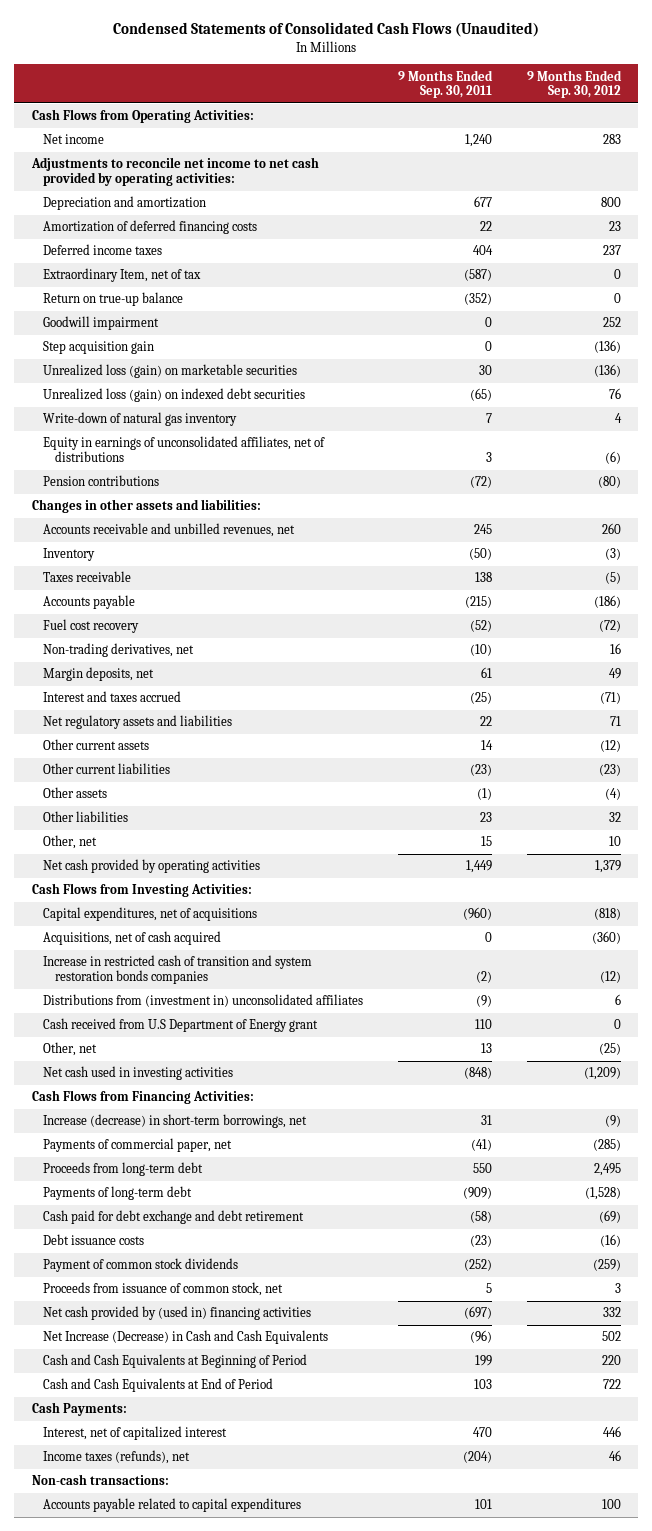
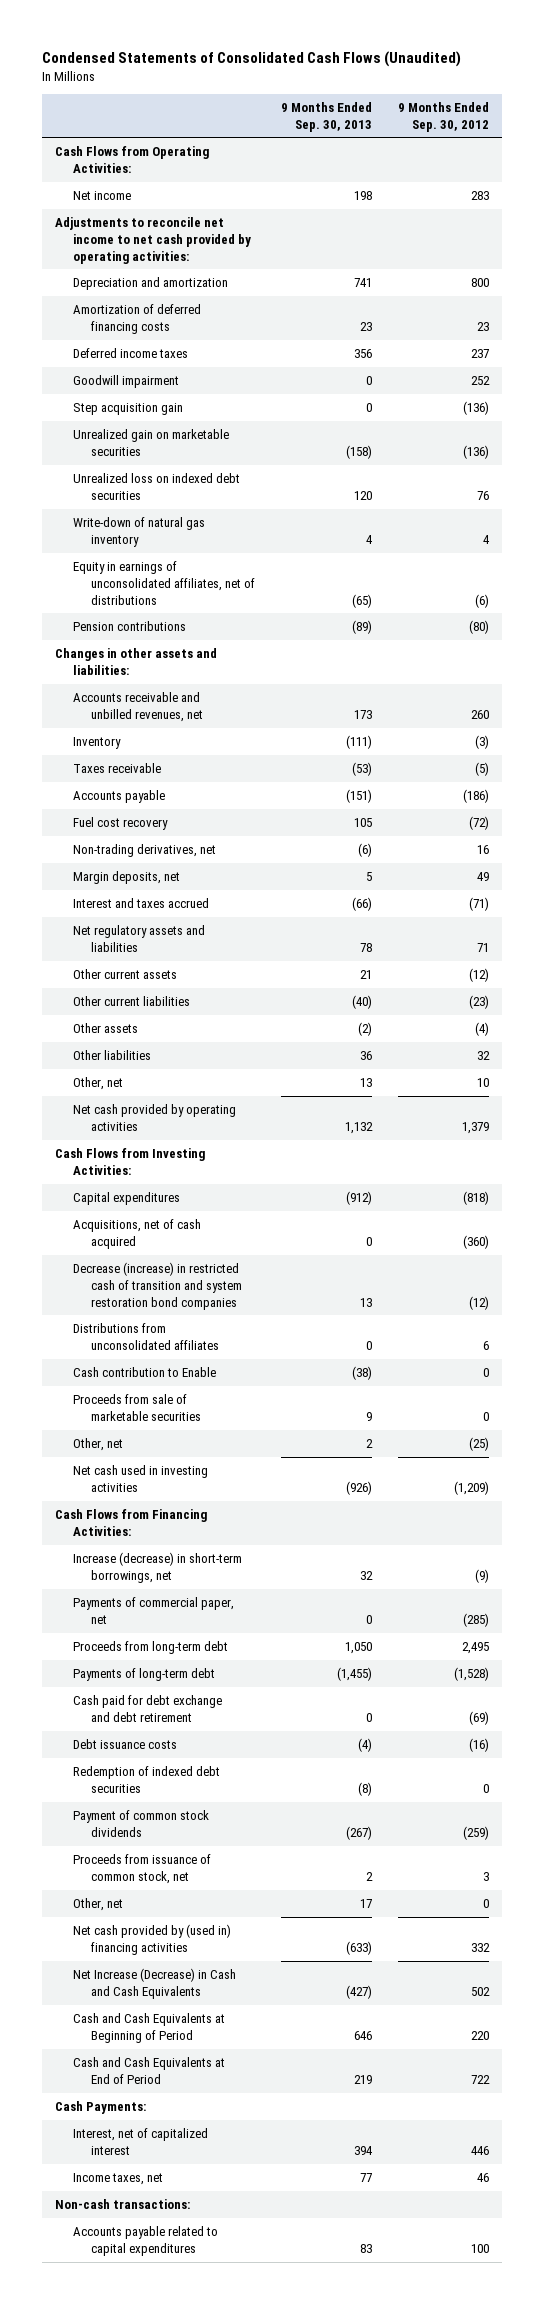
- | 9 Months Ended Sep. 30, 2011 | 9 Months Ended Sep. 30, 2012
+ | 9 Months Ended Sep. 30, 2013 | 9 Months Ended Sep. 30, 2012
- Extraordinary Item, net of tax | (587) | 0
- Return on true-up balance | (352) | 0
- Unrealized loss (gain) on marketable securities | 30 | (136)
- Unrealized loss (gain) on indexed debt securities | (65) | 76
+ Unrealized gain on marketable securities | (158) | (136)
+ Unrealized loss on indexed debt securities | 120 | 76
- Capital expenditures, net of acquisitions | (960) | (818)
+ Capital expenditures | (912) | (818)
- Increase in restricted cash of transition and system restoration bonds companies | (2) | (12)
- Distributions from (investment in) unconsolidated affiliates | (9) | 6
- Cash received from U.S Department of Energy grant | 110 | 0
+ Decrease (increase) in restricted cash of transition and system restoration bond companies | 13 | (12)
+ Distributions from unconsolidated affiliates | 0 | 6
+ Cash contribution to Enable | (38) | 0
+ Proceeds from sale of marketable securities | 9 | 0
+ Redemption of indexed debt securities | (8) | 0
+ Other, net | 17 | 0
- Income taxes (refunds), net | (204) | 46
+ Income taxes, net | 77 | 46

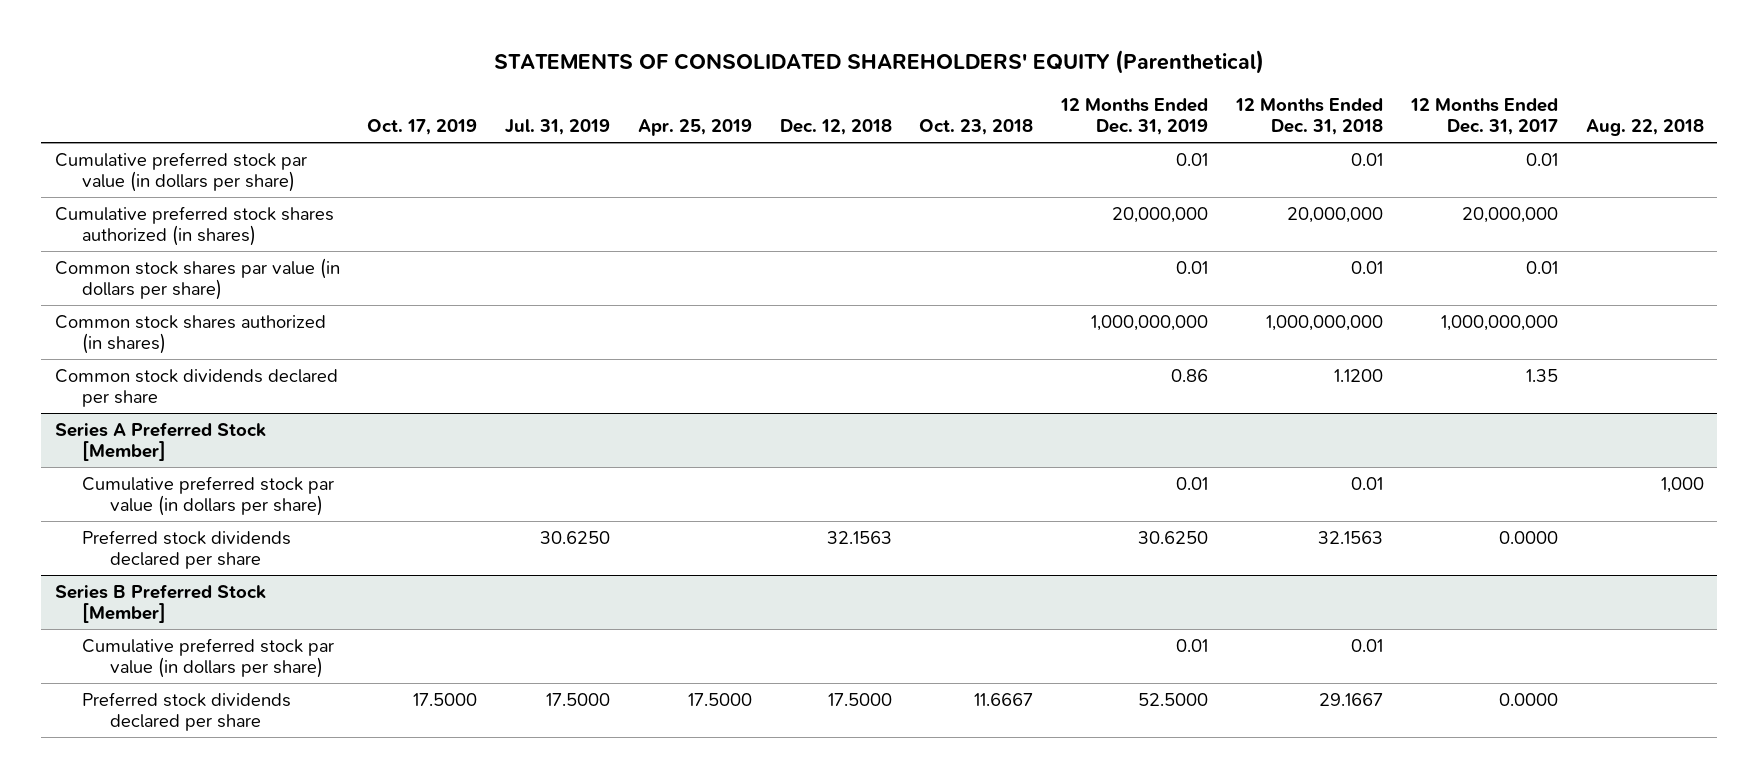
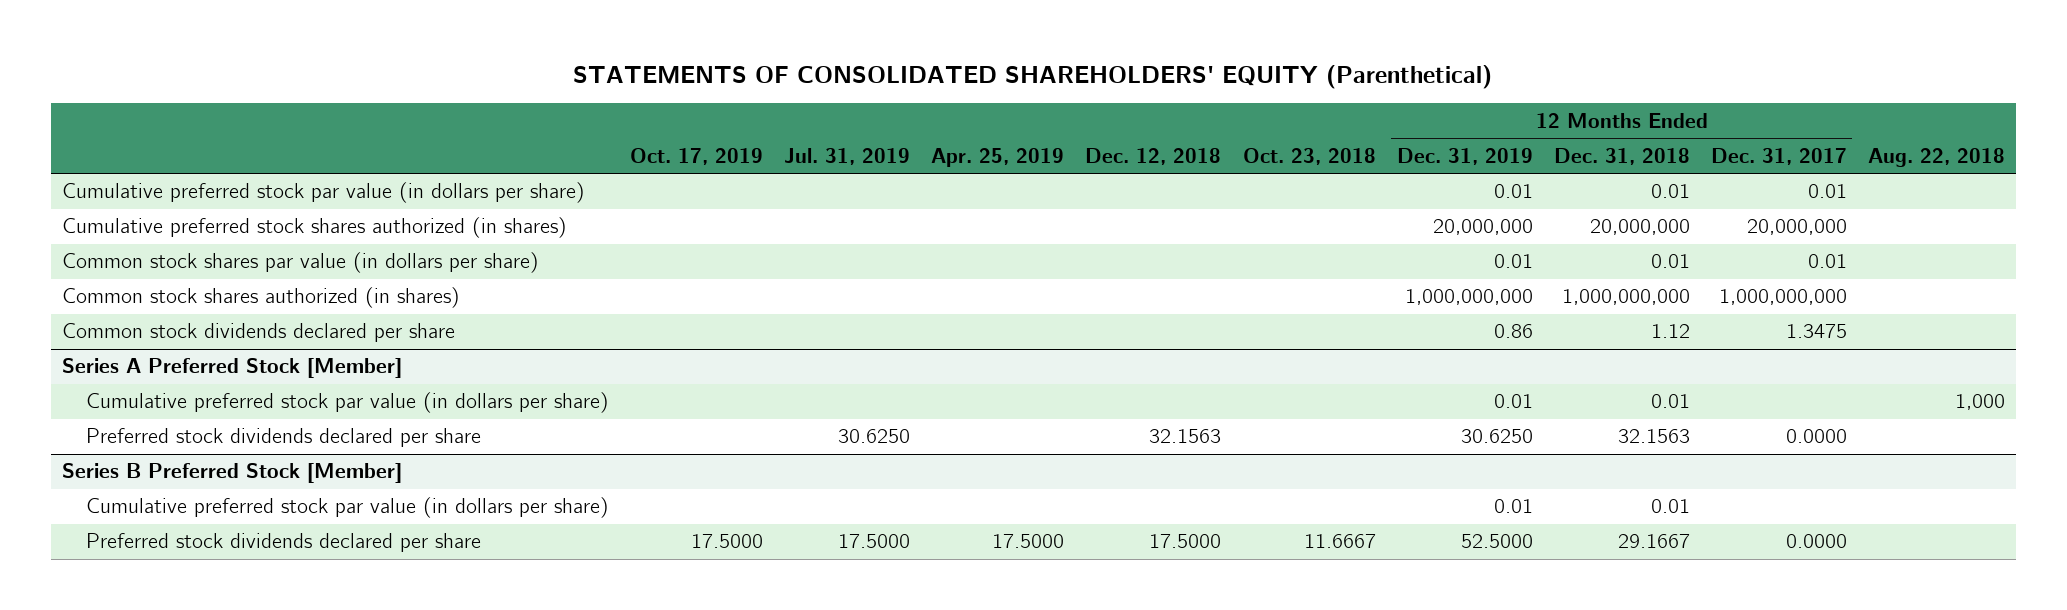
- Common stock dividends declared per share | | | | | | 0.86 | 1.1200 | 1.35 |
+ Common stock dividends declared per share | | | | | | 0.86 | 1.12 | 1.3475 |

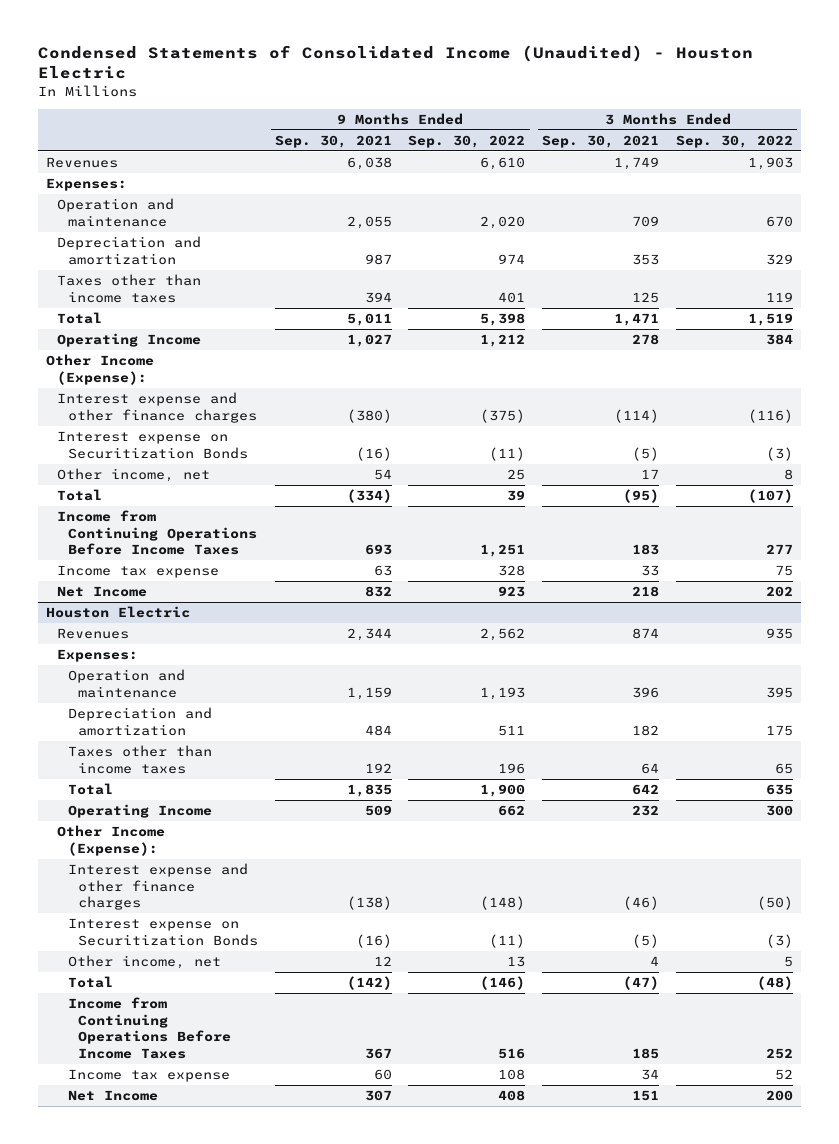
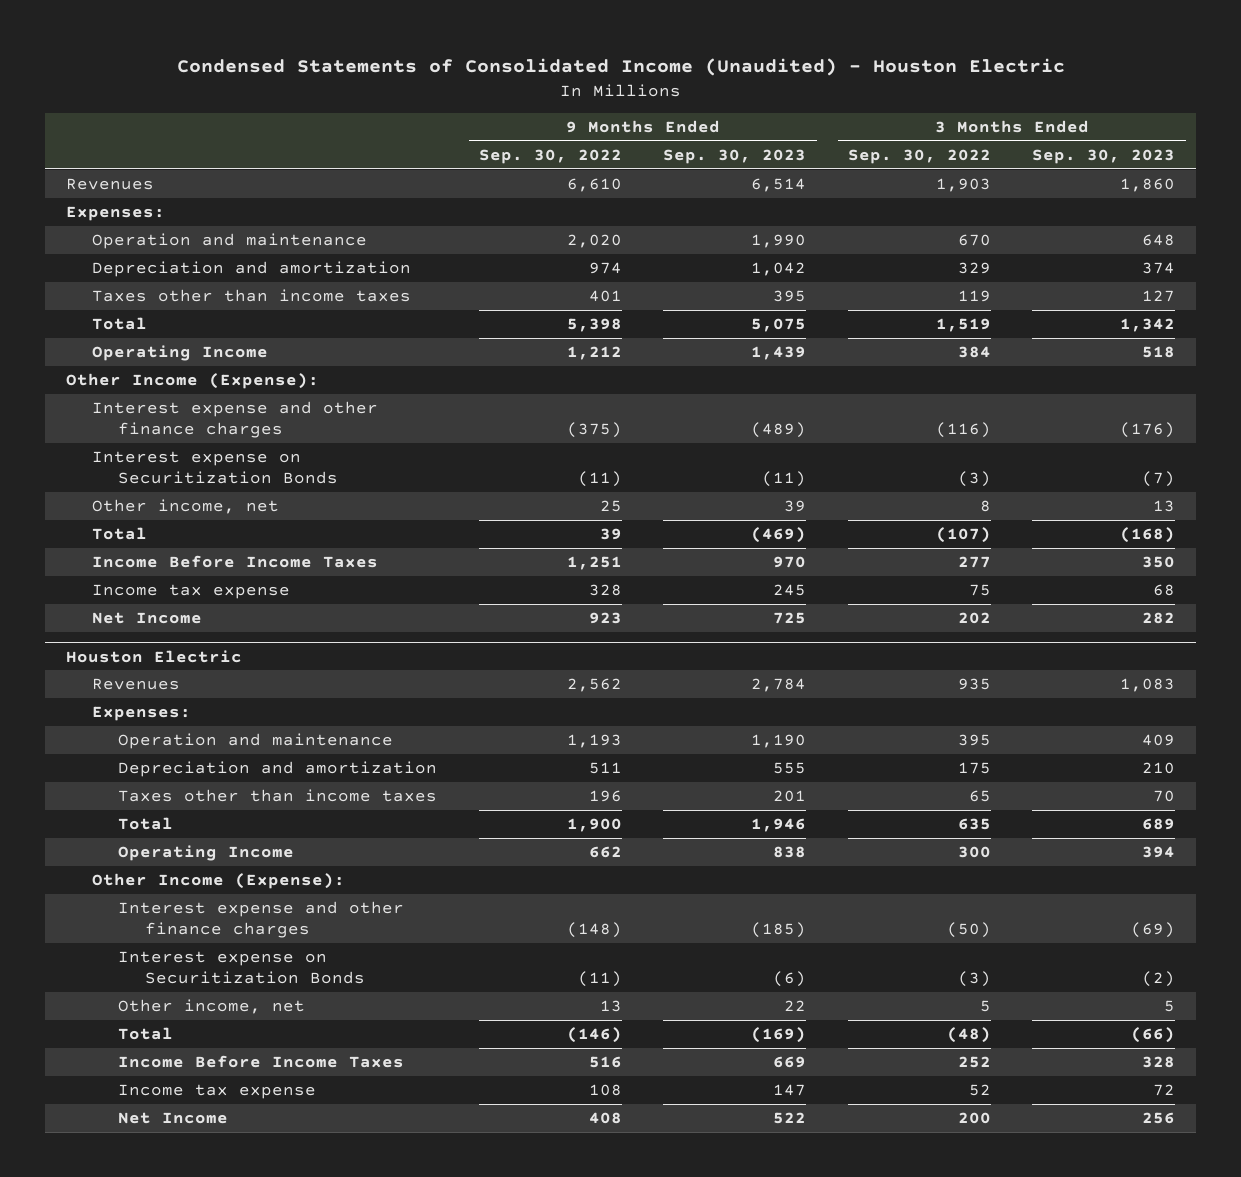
- | 9 Months Ended Sep. 30, 2021 | 9 Months Ended Sep. 30, 2022 | 3 Months Ended Sep. 30, 2021 | 3 Months Ended Sep. 30, 2022
+ | 9 Months Ended Sep. 30, 2022 | 9 Months Ended Sep. 30, 2023 | 3 Months Ended Sep. 30, 2022 | 3 Months Ended Sep. 30, 2023
- Income from Continuing Operations Before Income Taxes | 693 | 1,251 | 183 | 277
+ Income Before Income Taxes | 1,251 | 970 | 277 | 350
@ Houston Electric
- Income from Continuing Operations Before Income Taxes | 367 | 516 | 185 | 252
+ Income Before Income Taxes | 516 | 669 | 252 | 328

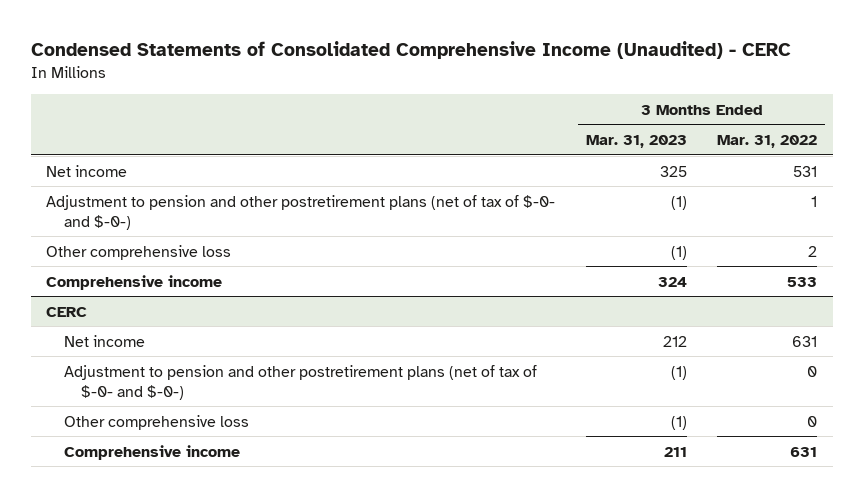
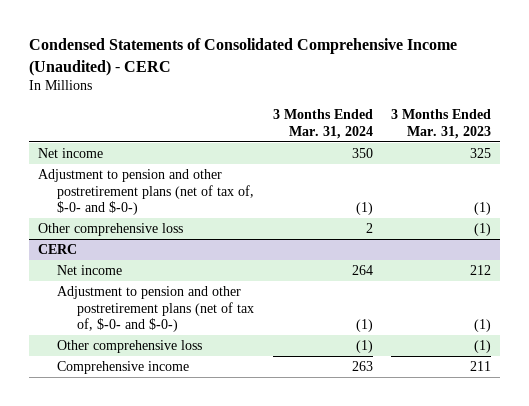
- | 3 Months Ended Mar. 31, 2023 | 3 Months Ended Mar. 31, 2022
+ | 3 Months Ended Mar. 31, 2024 | 3 Months Ended Mar. 31, 2023
- Adjustment to pension and other postretirement plans (net of tax of $-0- and $-0-) | (1) | 1
+ Adjustment to pension and other postretirement plans (net of tax of, $-0- and $-0-) | (1) | (1)
- Comprehensive income | 324 | 533
@ CERC
- Adjustment to pension and other postretirement plans (net of tax of $-0- and $-0-) | (1) | 0
+ Adjustment to pension and other postretirement plans (net of tax of, $-0- and $-0-) | (1) | (1)

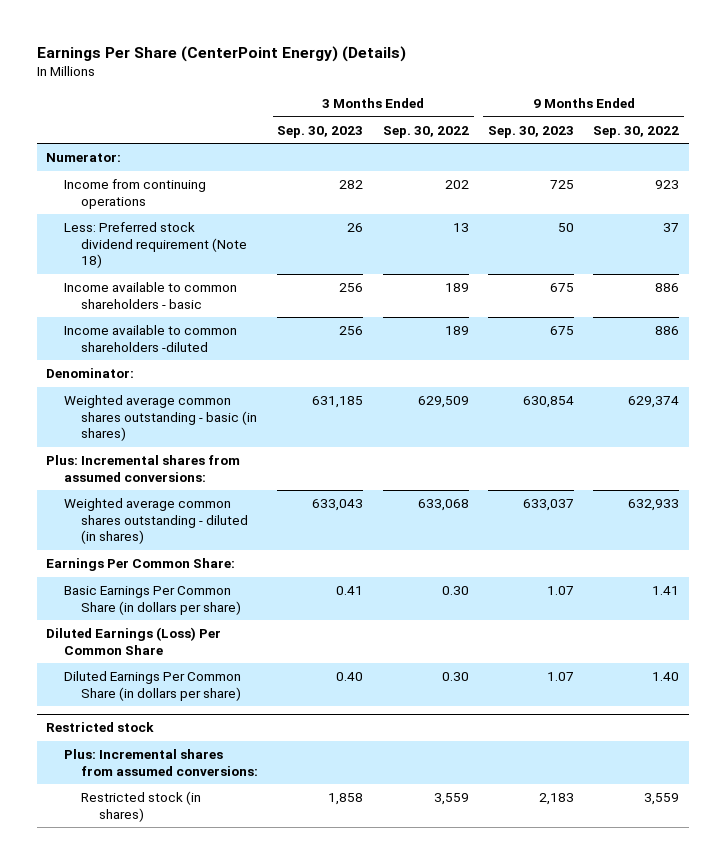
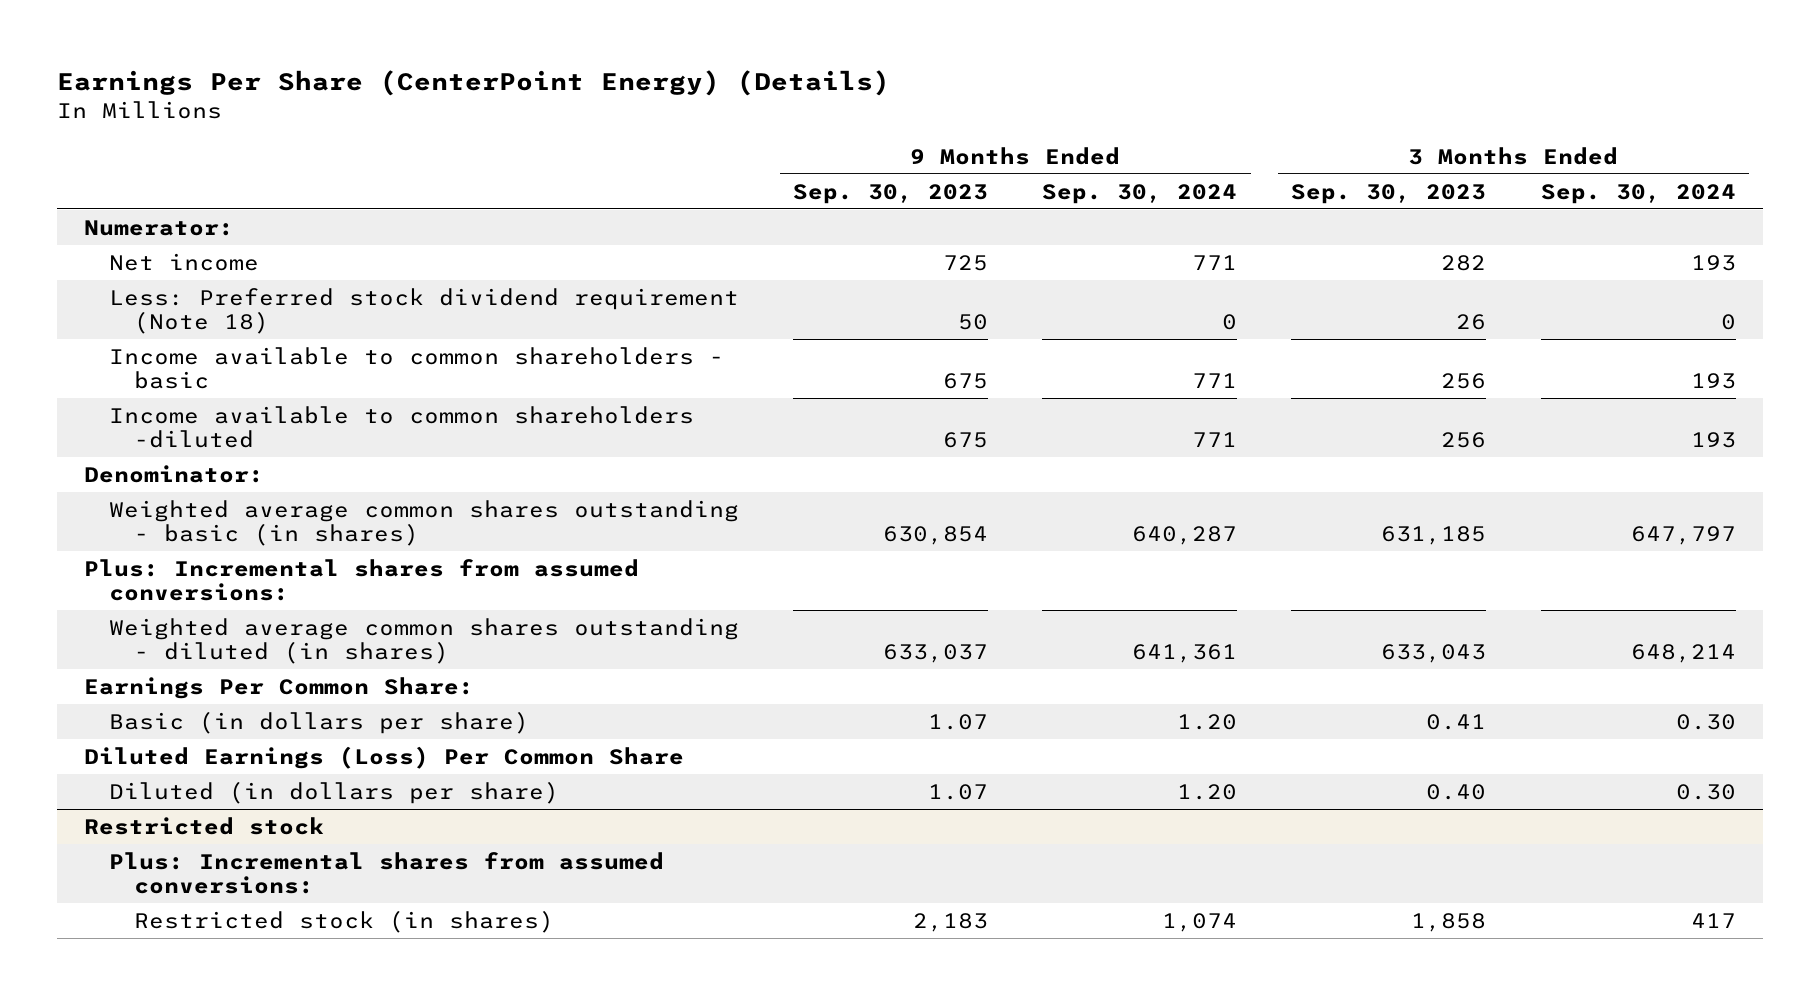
- | 3 Months Ended Sep. 30, 2023 | 3 Months Ended Sep. 30, 2022 | 9 Months Ended Sep. 30, 2023 | 9 Months Ended Sep. 30, 2022
+ | 9 Months Ended Sep. 30, 2023 | 9 Months Ended Sep. 30, 2024 | 3 Months Ended Sep. 30, 2023 | 3 Months Ended Sep. 30, 2024
- Income from continuing operations | 282 | 202 | 725 | 923
+ Net income | 725 | 771 | 282 | 193
- Basic Earnings Per Common Share (in dollars per share) | 0.41 | 0.30 | 1.07 | 1.41
+ Basic (in dollars per share) | 1.07 | 1.20 | 0.41 | 0.30
- Diluted Earnings Per Common Share (in dollars per share) | 0.40 | 0.30 | 1.07 | 1.40
+ Diluted (in dollars per share) | 1.07 | 1.20 | 0.40 | 0.30

